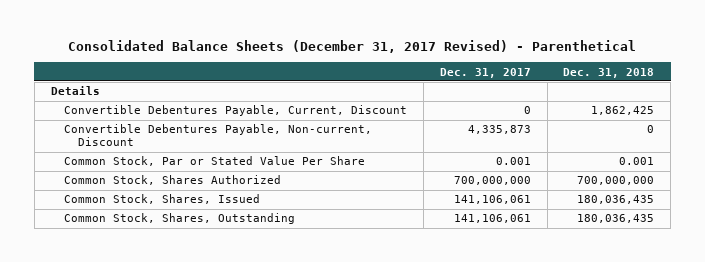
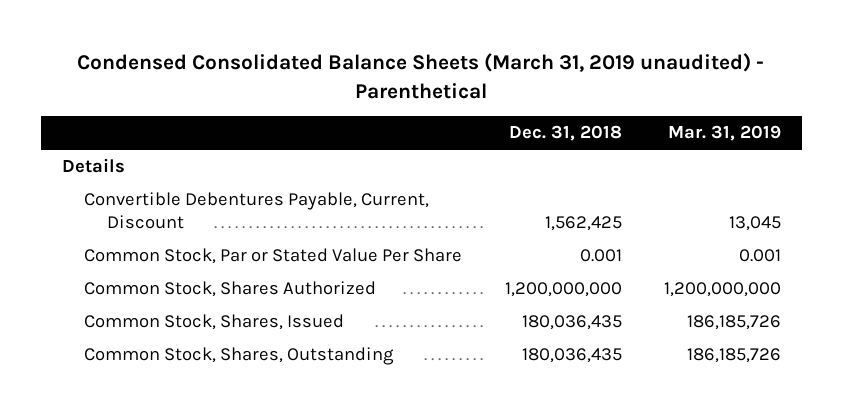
- Consolidated Balance Sheets (December 31, 2017 Revised) - Parenthetical
+ Condensed Consolidated Balance Sheets (March 31, 2019 unaudited) - Parenthetical
- | Dec. 31, 2017 | Dec. 31, 2018
+ | Dec. 31, 2018 | Mar. 31, 2019
- Convertible Debentures Payable, Current, Discount | 0 | 1,862,425
- Convertible Debentures Payable, Non-current, Discount | 4,335,873 | 0
+ Convertible Debentures Payable, Current, Discount | 1,562,425 | 13,045
- Common Stock, Shares Authorized | 700,000,000 | 700,000,000
+ Common Stock, Shares Authorized | 1,200,000,000 | 1,200,000,000

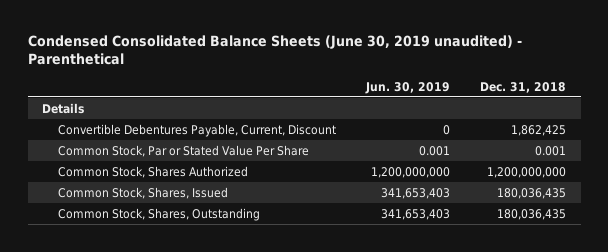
- Condensed Consolidated Balance Sheets (March 31, 2019 unaudited) - Parenthetical
+ Condensed Consolidated Balance Sheets (June 30, 2019 unaudited) - Parenthetical
- | Dec. 31, 2018 | Mar. 31, 2019
+ | Jun. 30, 2019 | Dec. 31, 2018
- Convertible Debentures Payable, Current, Discount | 1,562,425 | 13,045
+ Convertible Debentures Payable, Current, Discount | 0 | 1,862,425

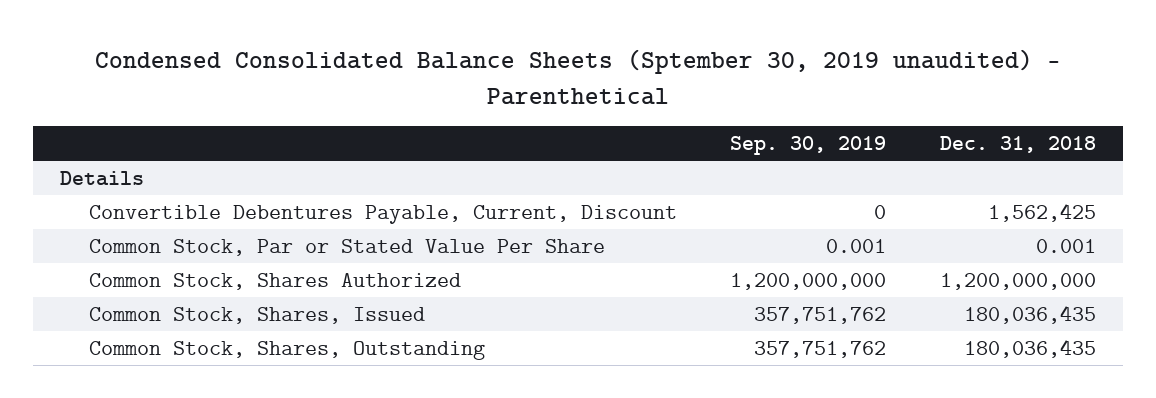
- Condensed Consolidated Balance Sheets (June 30, 2019 unaudited) - Parenthetical
+ Condensed Consolidated Balance Sheets (Sptember 30, 2019 unaudited) - Parenthetical
- | Jun. 30, 2019 | Dec. 31, 2018
+ | Sep. 30, 2019 | Dec. 31, 2018
- Convertible Debentures Payable, Current, Discount | 0 | 1,862,425
+ Convertible Debentures Payable, Current, Discount | 0 | 1,562,425

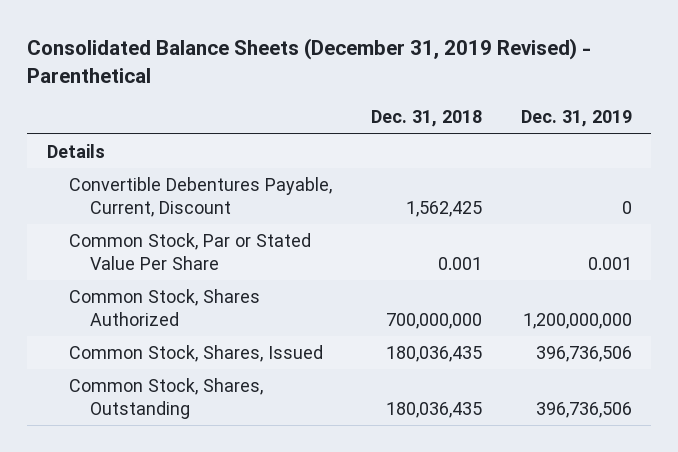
- Condensed Consolidated Balance Sheets (Sptember 30, 2019 unaudited) - Parenthetical
+ Consolidated Balance Sheets (December 31, 2019 Revised) - Parenthetical
- | Sep. 30, 2019 | Dec. 31, 2018
+ | Dec. 31, 2018 | Dec. 31, 2019
- Common Stock, Shares Authorized | 1,200,000,000 | 1,200,000,000
+ Common Stock, Shares Authorized | 700,000,000 | 1,200,000,000

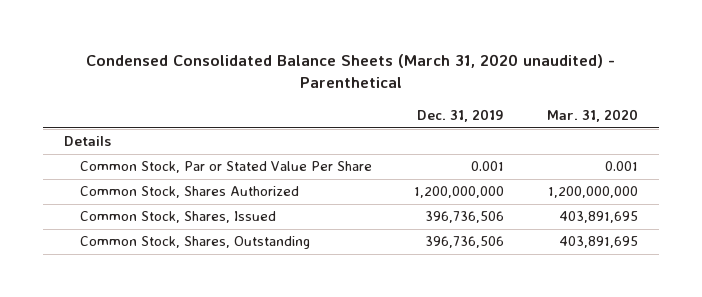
- Consolidated Balance Sheets (December 31, 2019 Revised) - Parenthetical
+ Condensed Consolidated Balance Sheets (March 31, 2020 unaudited) - Parenthetical
- | Dec. 31, 2018 | Dec. 31, 2019
+ | Dec. 31, 2019 | Mar. 31, 2020
- Convertible Debentures Payable, Current, Discount | 1,562,425 | 0

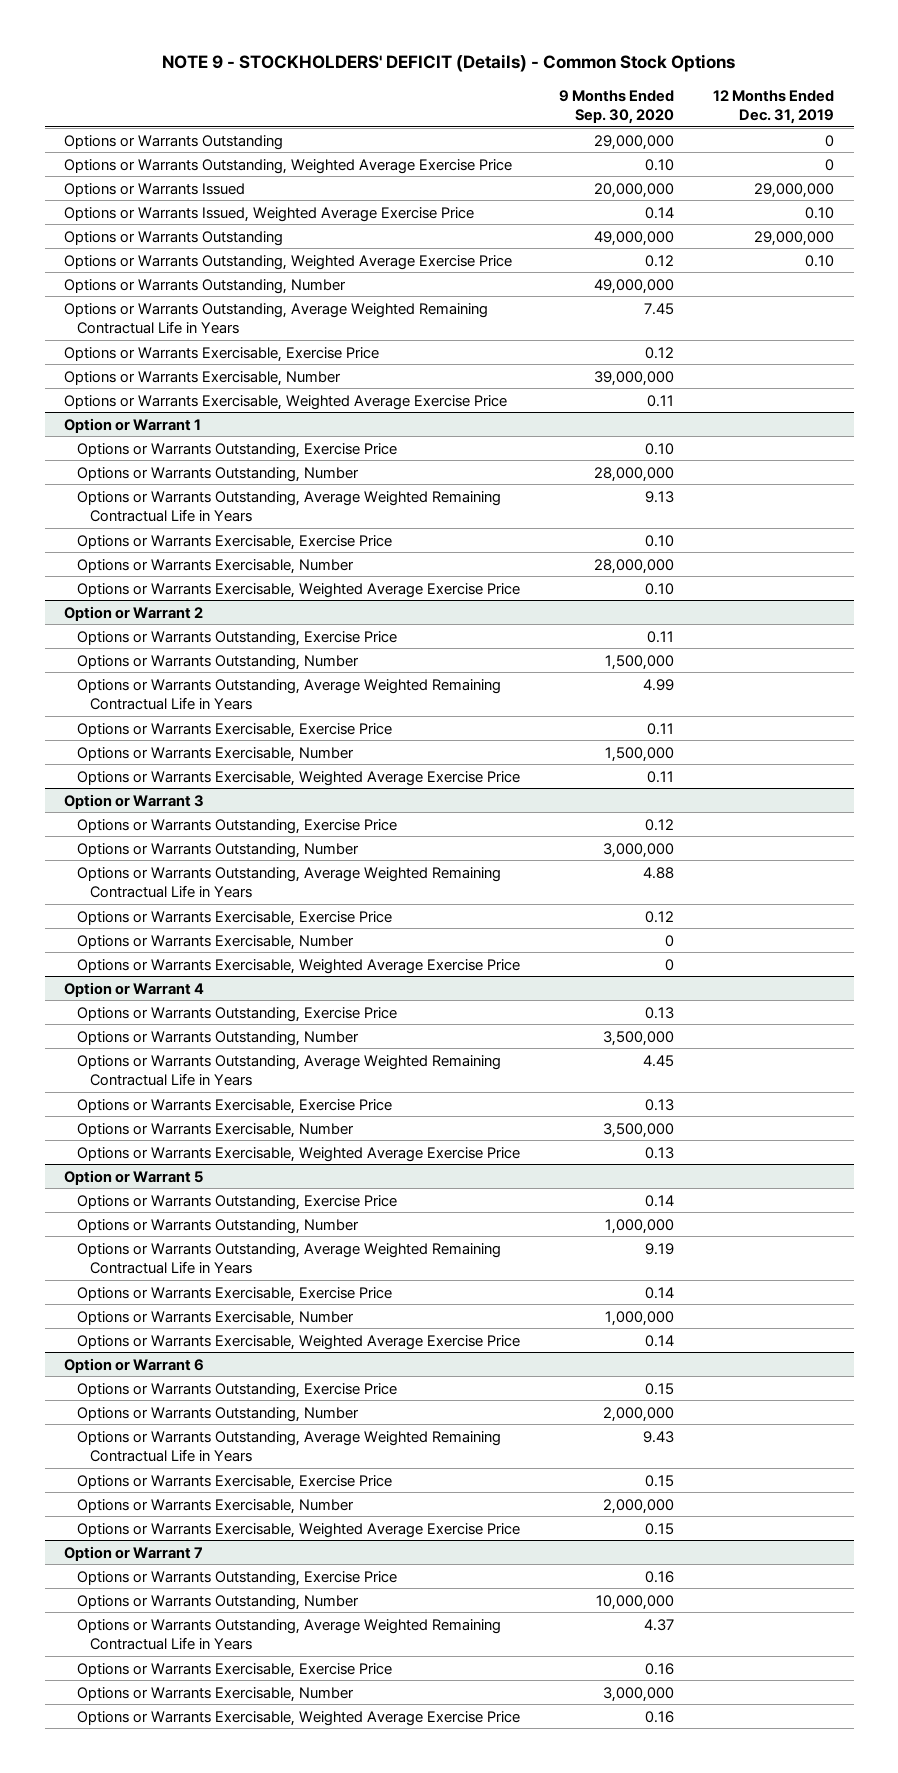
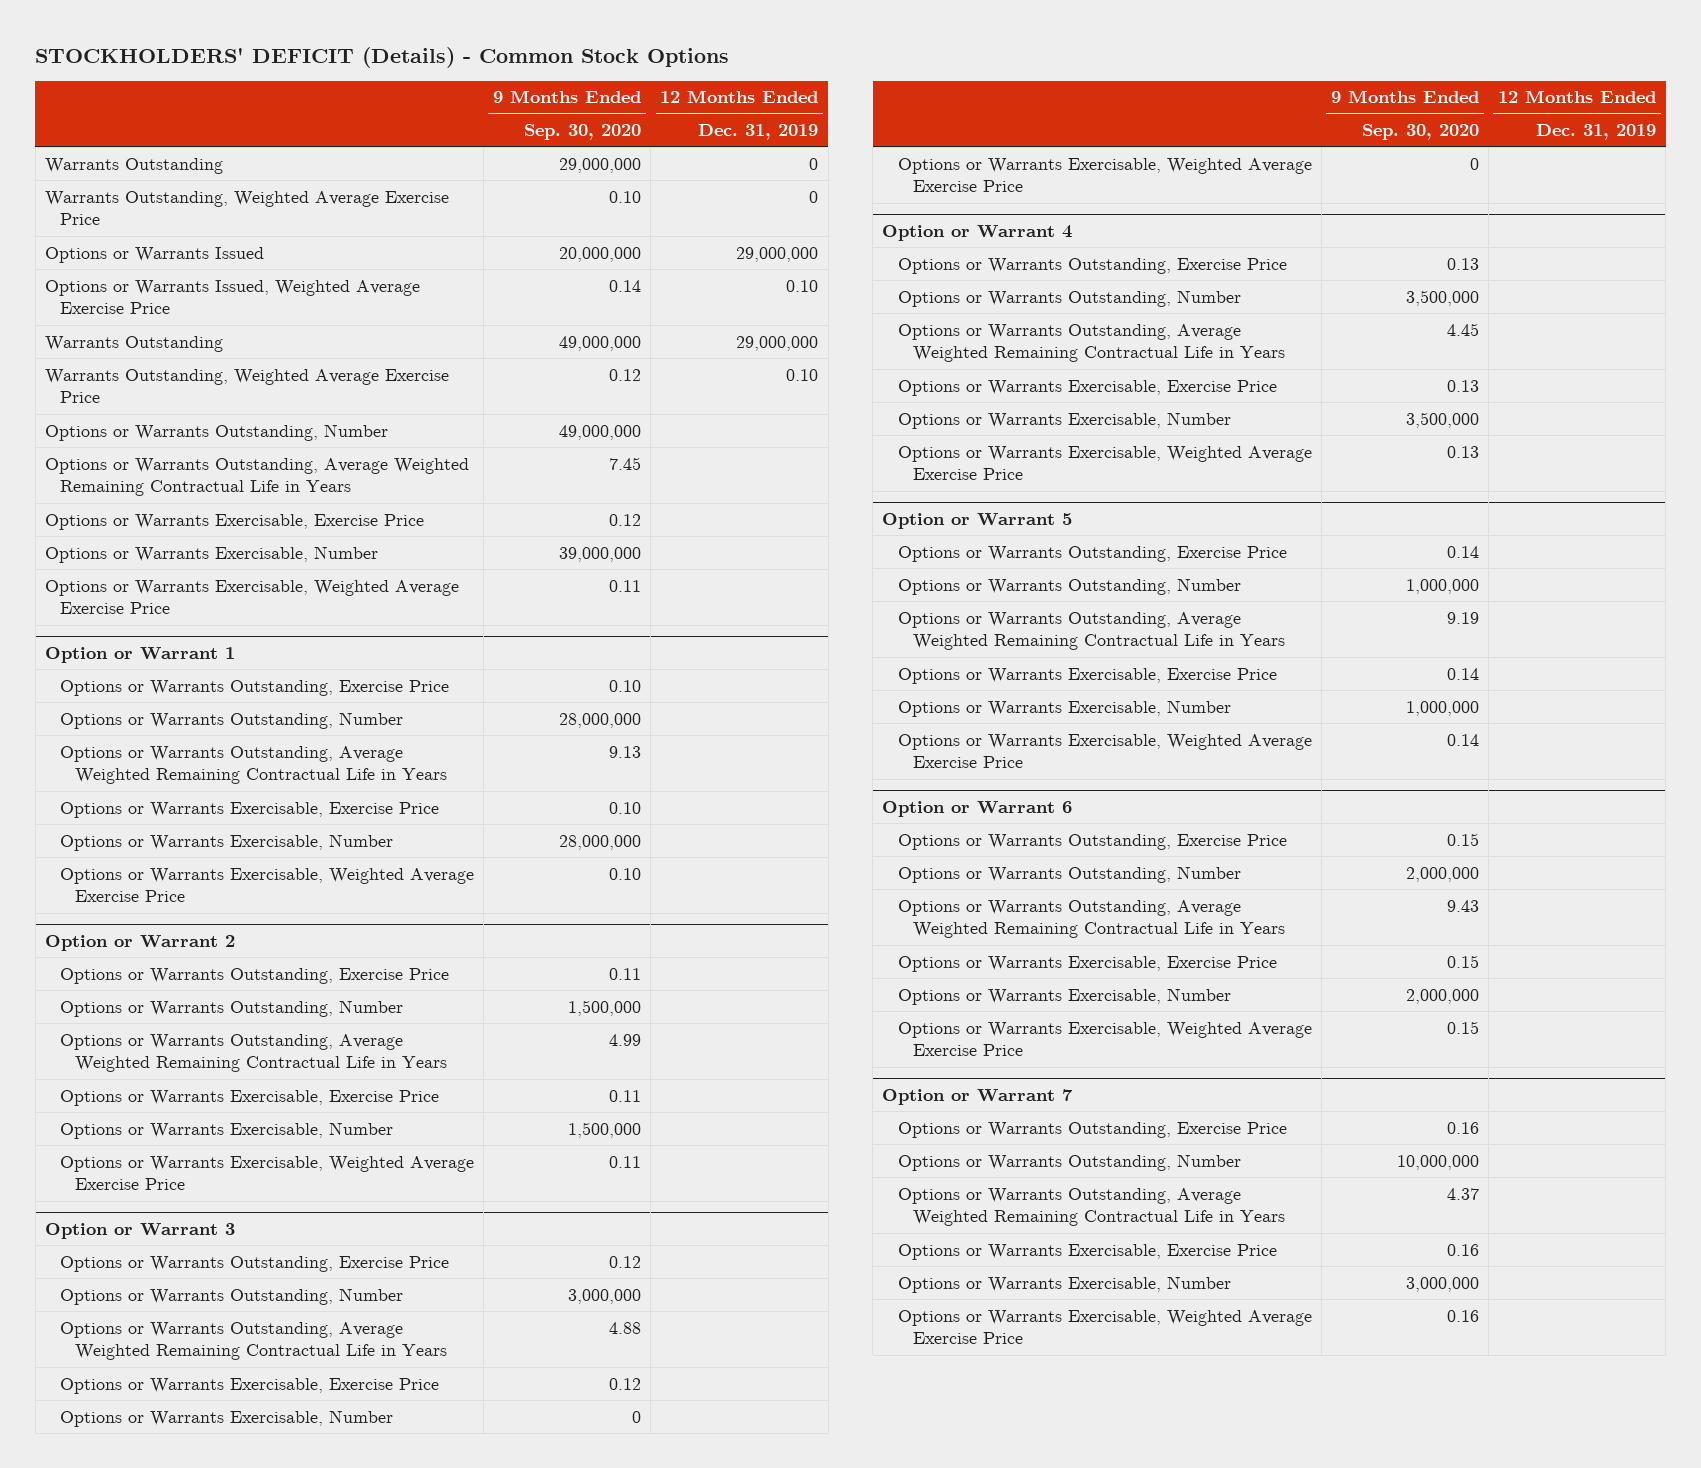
- NOTE 9 - STOCKHOLDERS' DEFICIT (Details) - Common Stock Options
+ STOCKHOLDERS' DEFICIT (Details) - Common Stock Options
- Options or Warrants Outstanding | 29,000,000 | 0
- Options or Warrants Outstanding, Weighted Average Exercise Price | 0.10 | 0
+ Warrants Outstanding | 29,000,000 | 0
+ Warrants Outstanding, Weighted Average Exercise Price | 0.10 | 0
- Options or Warrants Outstanding | 49,000,000 | 29,000,000
- Options or Warrants Outstanding, Weighted Average Exercise Price | 0.12 | 0.10
+ Warrants Outstanding | 49,000,000 | 29,000,000
+ Warrants Outstanding, Weighted Average Exercise Price | 0.12 | 0.10

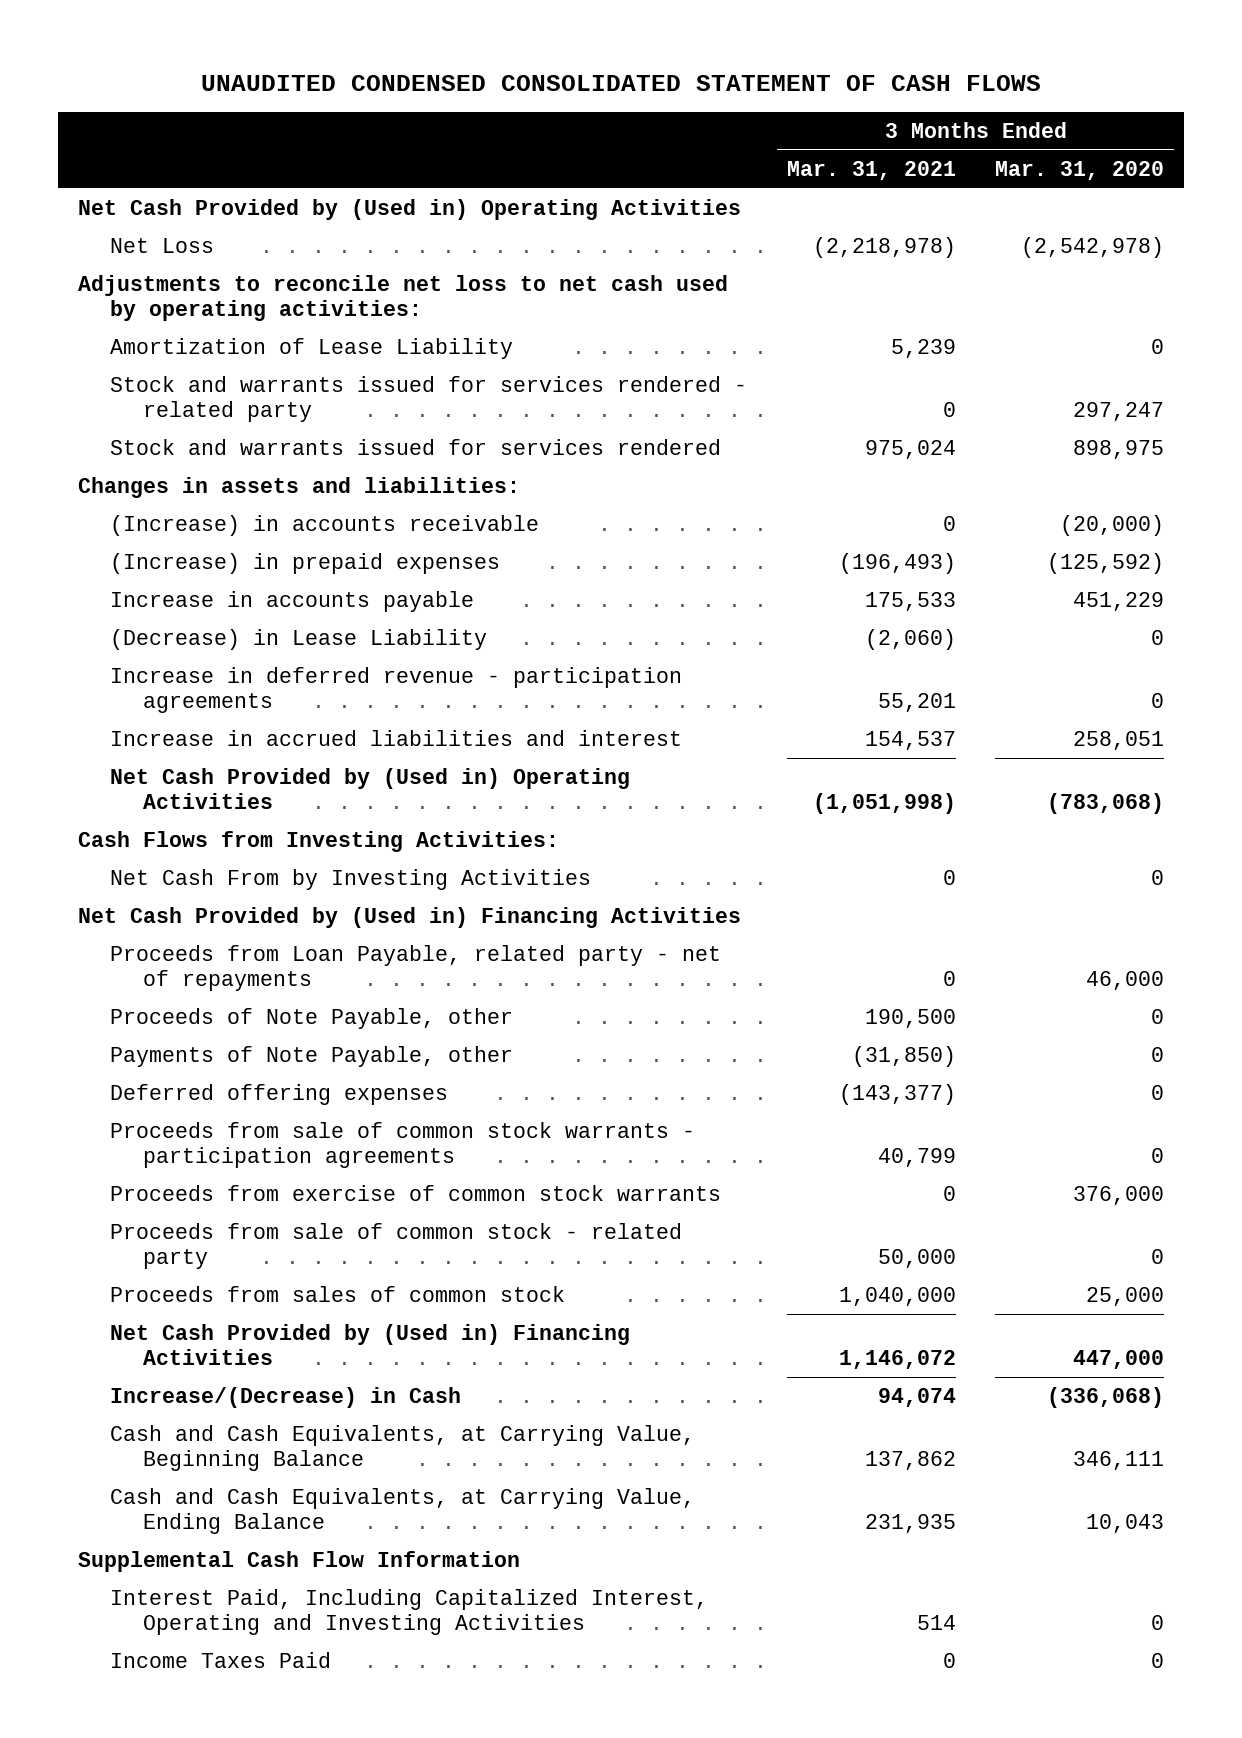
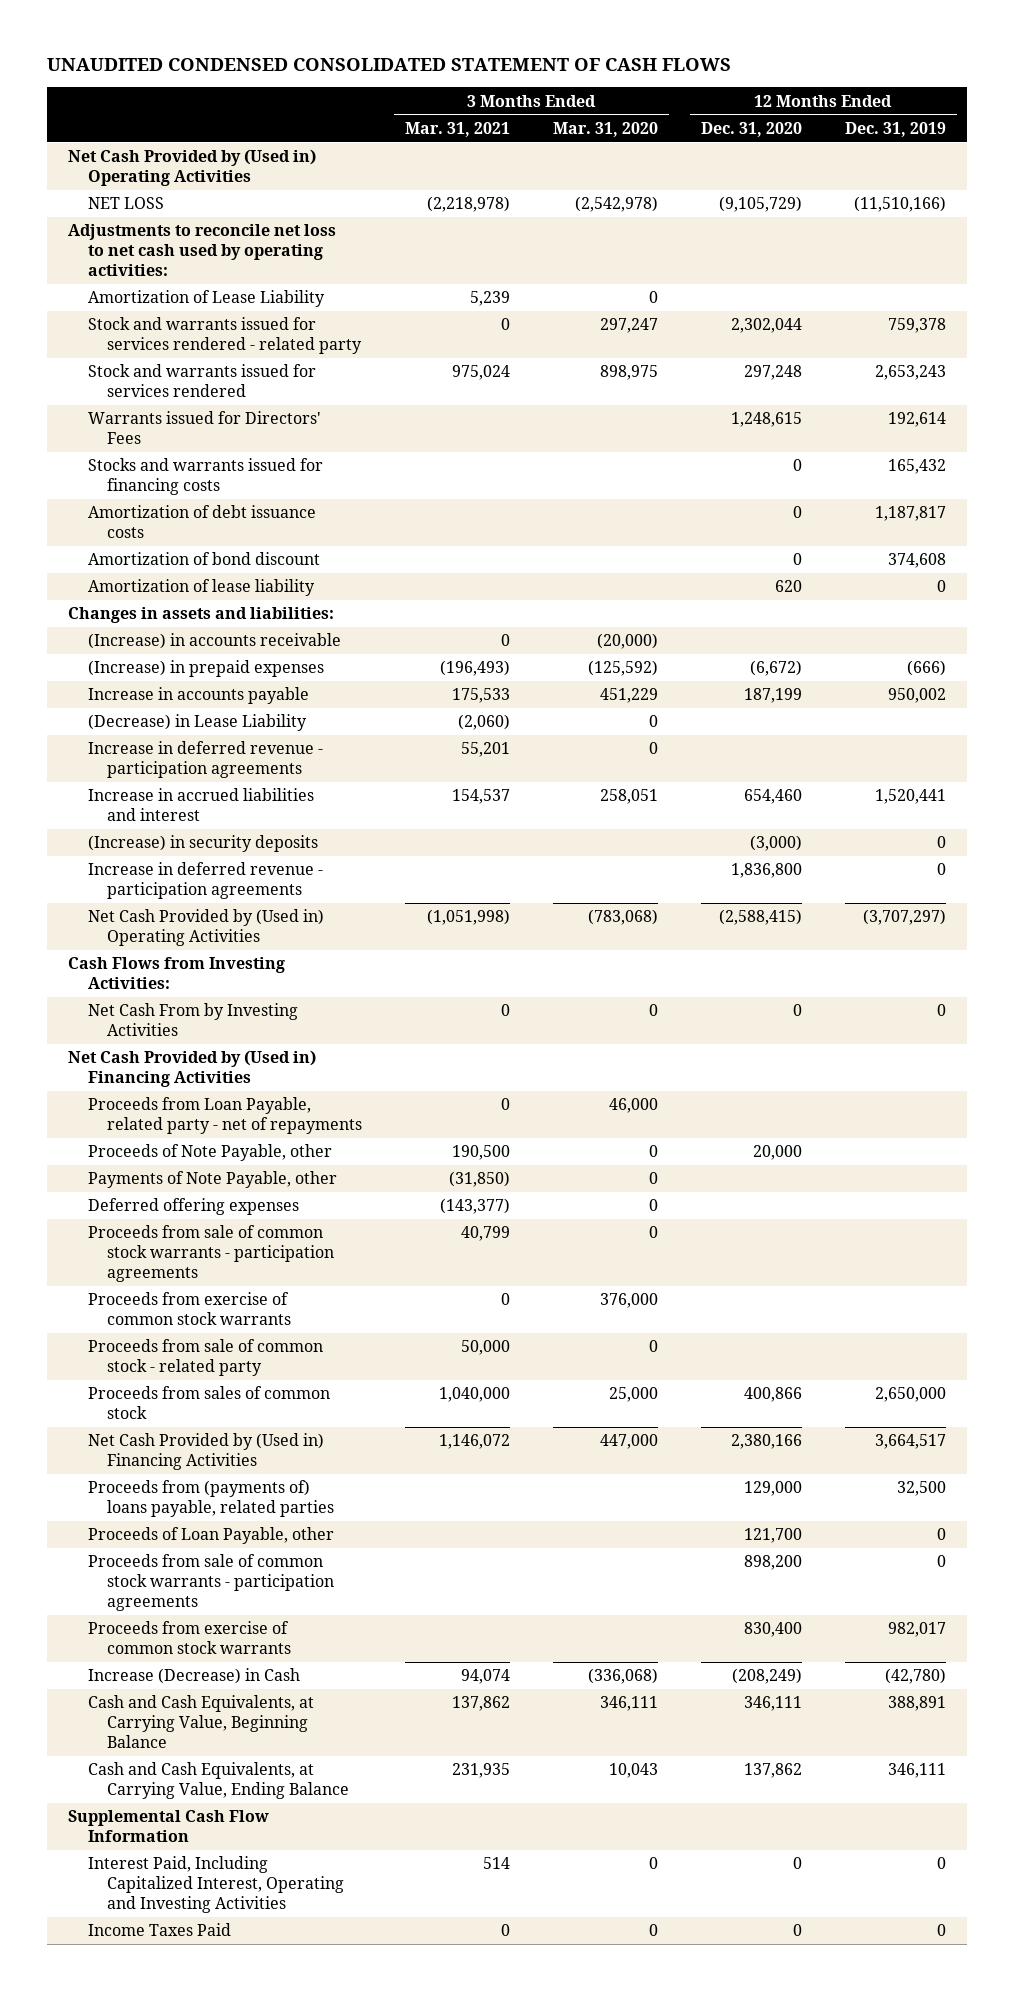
- | 3 Months Ended Mar. 31, 2021 | 3 Months Ended Mar. 31, 2020
+ | 3 Months Ended Mar. 31, 2021 | 3 Months Ended Mar. 31, 2020 | 12 Months Ended Dec. 31, 2020 | 12 Months Ended Dec. 31, 2019
- Net Loss | (2,218,978) | (2,542,978)
+ NET LOSS | (2,218,978) | (2,542,978) | (9,105,729) | (11,510,166)
+ Warrants issued for Directors' Fees | | | 1,248,615 | 192,614
+ Stocks and warrants issued for financing costs | | | 0 | 165,432
+ Amortization of debt issuance costs | | | 0 | 1,187,817
+ Amortization of bond discount | | | 0 | 374,608
+ Amortization of lease liability | | | 620 | 0
+ (Increase) in security deposits | | | (3,000) | 0
+ Increase in deferred revenue - participation agreements | | | 1,836,800 | 0
- Increase/(Decrease) in Cash | 94,074 | (336,068)
+ Proceeds from (payments of) loans payable, related parties | | | 129,000 | 32,500
+ Proceeds of Loan Payable, other | | | 121,700 | 0
+ Proceeds from sale of common stock warrants - participation agreements | | | 898,200 | 0
+ Proceeds from exercise of common stock warrants | | | 830,400 | 982,017
+ Increase (Decrease) in Cash | 94,074 | (336,068) | (208,249) | (42,780)

